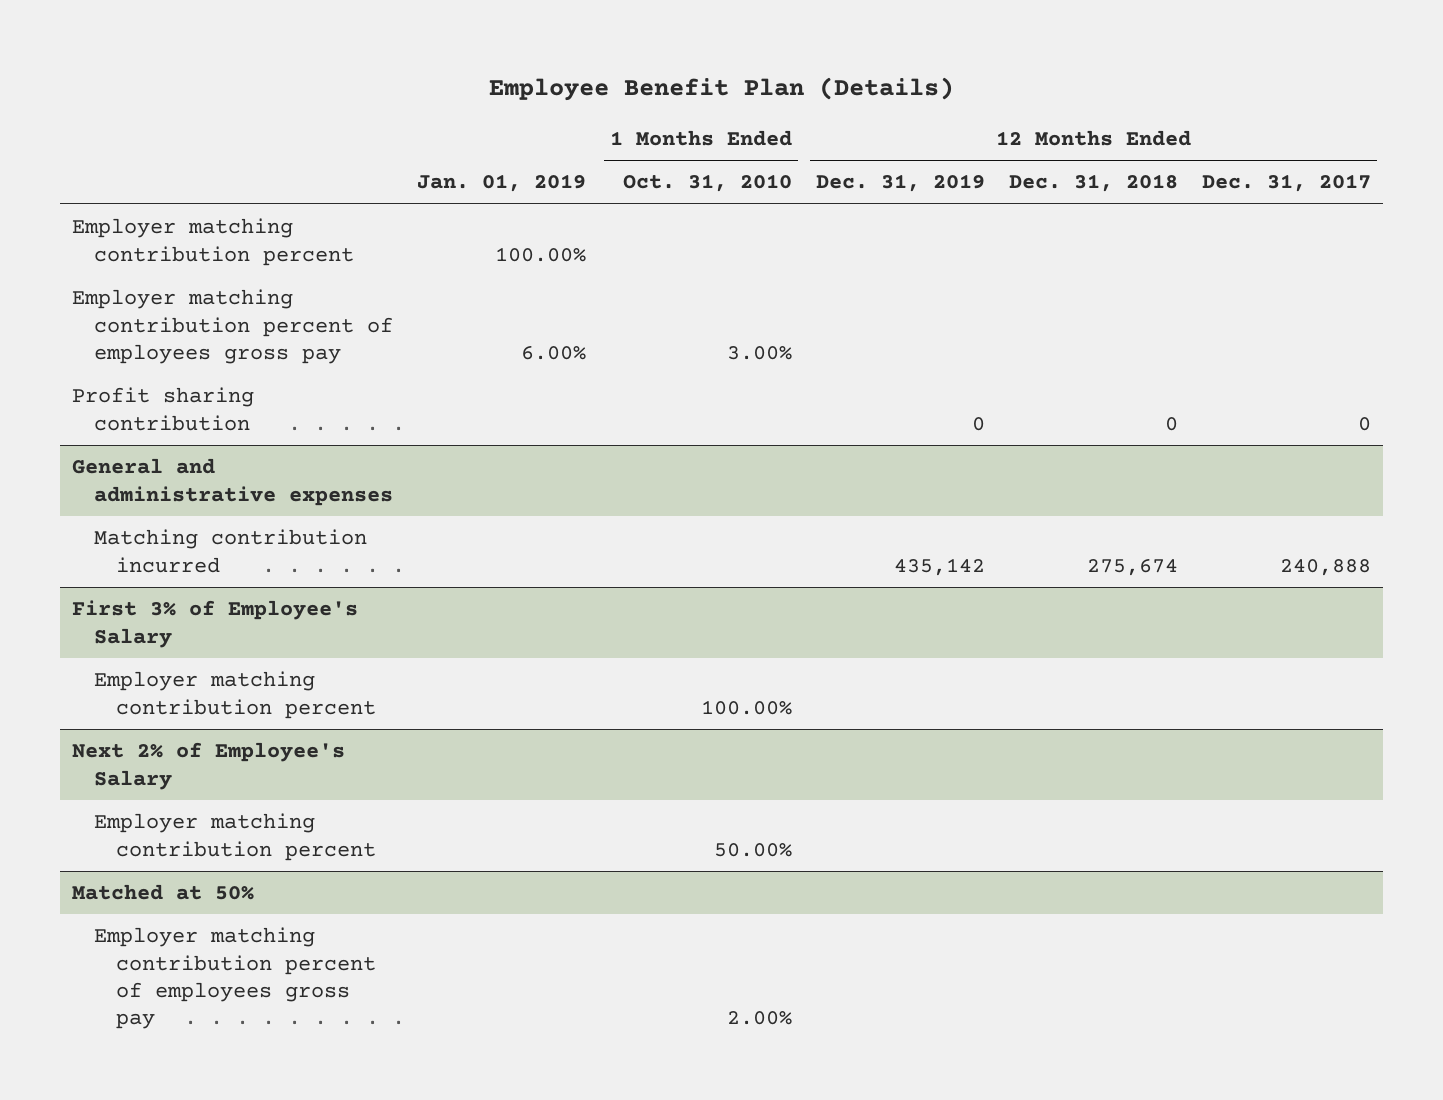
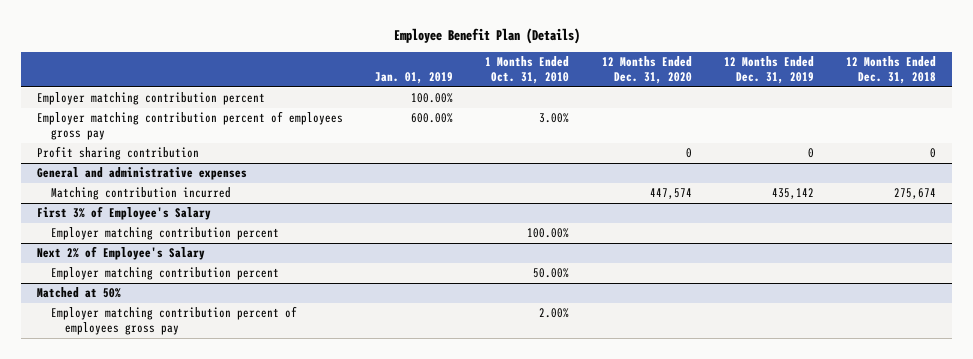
- | Jan. 01, 2019 | 1 Months Ended Oct. 31, 2010 | 12 Months Ended Dec. 31, 2019 | 12 Months Ended Dec. 31, 2018 | 12 Months Ended Dec. 31, 2017
+ | Jan. 01, 2019 | 1 Months Ended Oct. 31, 2010 | 12 Months Ended Dec. 31, 2020 | 12 Months Ended Dec. 31, 2019 | 12 Months Ended Dec. 31, 2018
- Employer matching contribution percent of employees gross pay | 6.00% | 3.00% | | |
+ Employer matching contribution percent of employees gross pay | 600.00% | 3.00% | | |

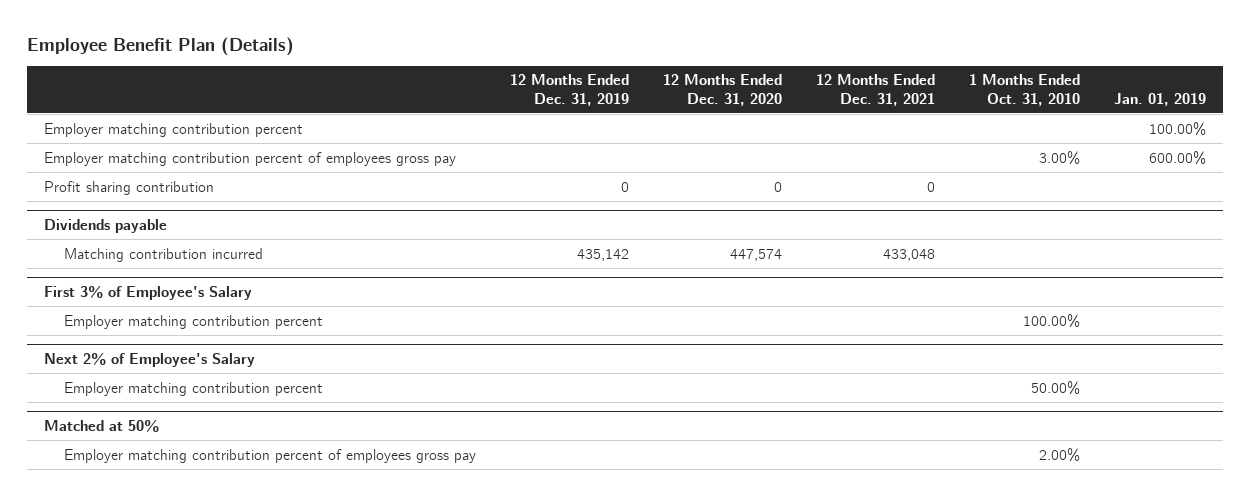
- | Jan. 01, 2019 | 1 Months Ended Oct. 31, 2010 | 12 Months Ended Dec. 31, 2020 | 12 Months Ended Dec. 31, 2019 | 12 Months Ended Dec. 31, 2018
+ | 12 Months Ended Dec. 31, 2019 | 12 Months Ended Dec. 31, 2020 | 12 Months Ended Dec. 31, 2021 | 1 Months Ended Oct. 31, 2010 | Jan. 01, 2019
- General and administrative expenses
+ Dividends payable

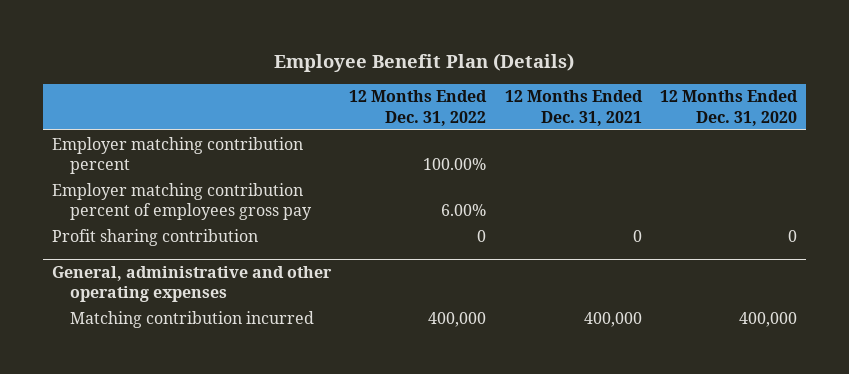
- | 12 Months Ended Dec. 31, 2019 | 12 Months Ended Dec. 31, 2020 | 12 Months Ended Dec. 31, 2021 | 1 Months Ended Oct. 31, 2010 | Jan. 01, 2019
+ | 12 Months Ended Dec. 31, 2022 | 12 Months Ended Dec. 31, 2021 | 12 Months Ended Dec. 31, 2020
- Dividends payable
- Matching contribution incurred | 435,142 | 447,574 | 433,048 | |
- First 3% of Employee's Salary
- Employer matching contribution percent | | | | 100.00% |
- Next 2% of Employee's Salary
- Employer matching contribution percent | | | | 50.00% |
- Matched at 50%
- Employer matching contribution percent of employees gross pay | | | | 2.00% |
+ General, administrative and other operating expenses
+ Matching contribution incurred | 400,000 | 400,000 | 400,000

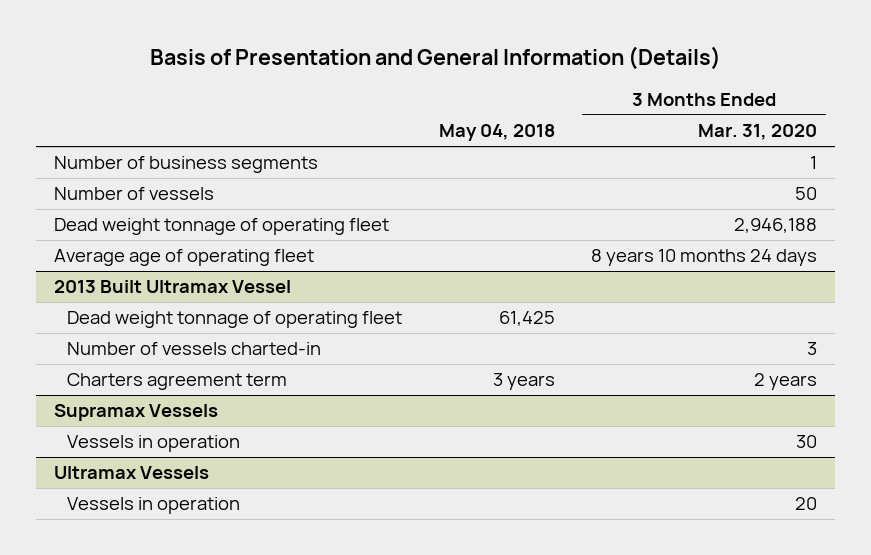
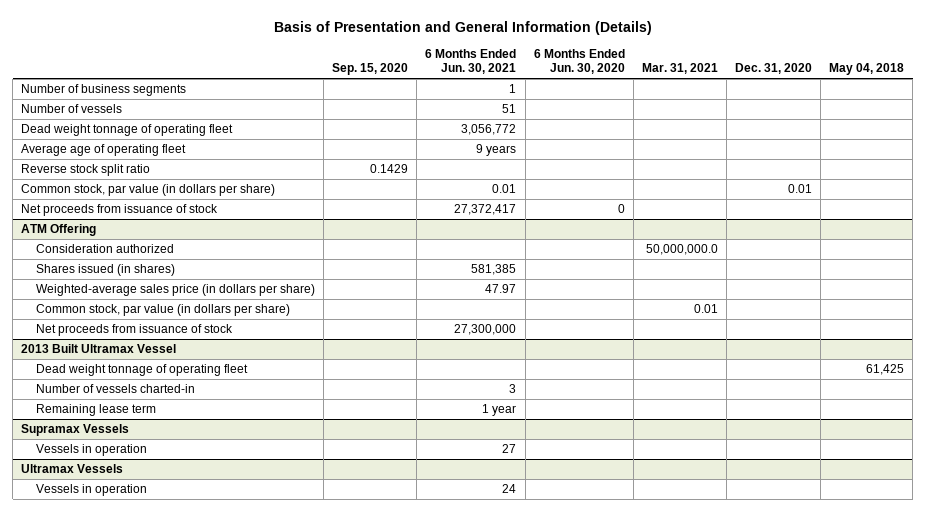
- | May 04, 2018 | 3 Months Ended Mar. 31, 2020
+ | Sep. 15, 2020 | 6 Months Ended Jun. 30, 2021 | 6 Months Ended Jun. 30, 2020 | Mar. 31, 2021 | Dec. 31, 2020 | May 04, 2018
+ Reverse stock split ratio | 0.1429 | | | | |
+ Common stock, par value (in dollars per share) | | 0.01 | | | 0.01 |
+ Net proceeds from issuance of stock | | 27,372,417 | 0 | | |
+ ATM Offering
+ Consideration authorized | | | | 50,000,000.0 | |
+ Shares issued (in shares) | | 581,385 | | | |
+ Weighted-average sales price (in dollars per share) | | 47.97 | | | |
+ Common stock, par value (in dollars per share) | | | | 0.01 | |
+ Net proceeds from issuance of stock | | 27,300,000 | | | |
@ 2013 Built Ultramax Vessel
- Charters agreement term | 3 years | 2 years
+ Remaining lease term | | 1 year | | | |

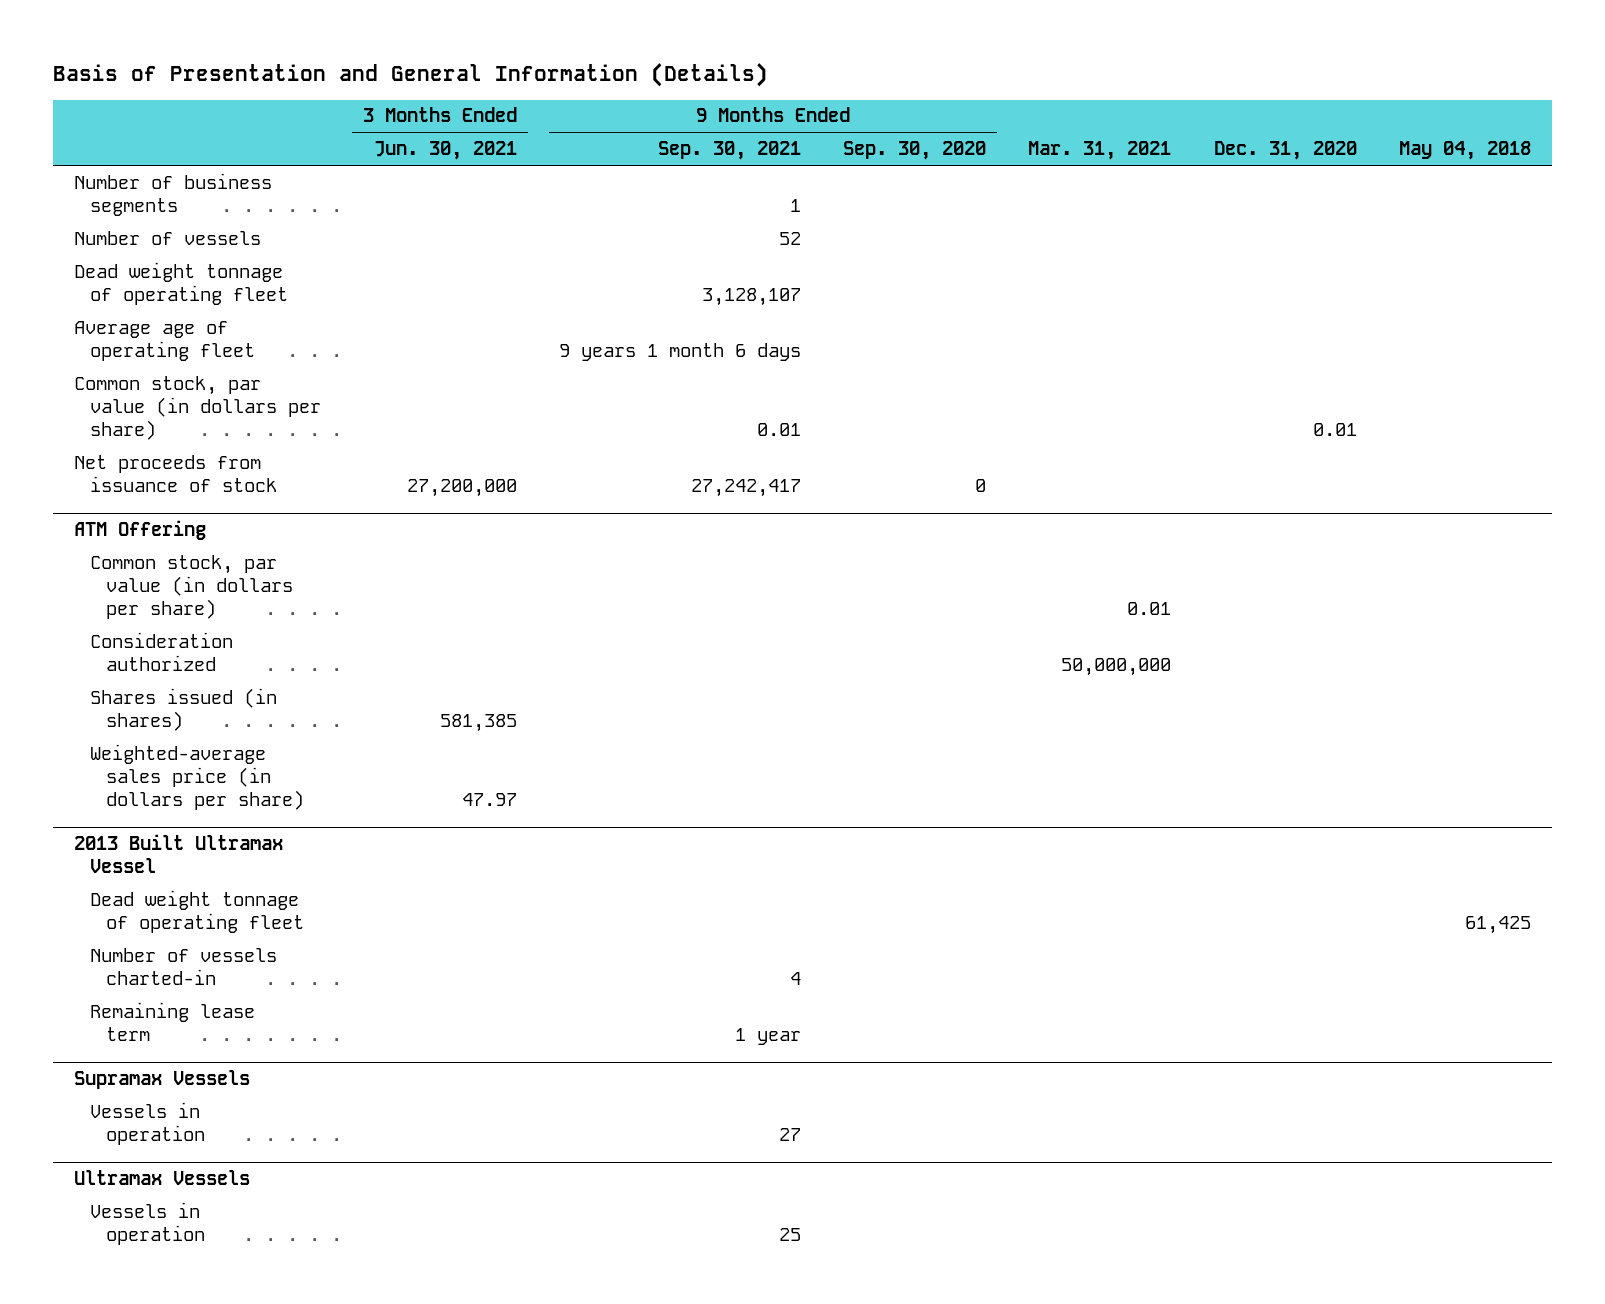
- | Sep. 15, 2020 | 6 Months Ended Jun. 30, 2021 | 6 Months Ended Jun. 30, 2020 | Mar. 31, 2021 | Dec. 31, 2020 | May 04, 2018
+ | 3 Months Ended Jun. 30, 2021 | 9 Months Ended Sep. 30, 2021 | 9 Months Ended Sep. 30, 2020 | Mar. 31, 2021 | Dec. 31, 2020 | May 04, 2018
- Reverse stock split ratio | 0.1429 | | | | |
@ ATM Offering
- Consideration authorized | | | | 50,000,000.0 | |
moved up: Common stock, par value (in dollars per share) | | | | 0.01 | |
+ Consideration authorized | | | | 50,000,000 | |
- Net proceeds from issuance of stock | | 27,300,000 | | | |

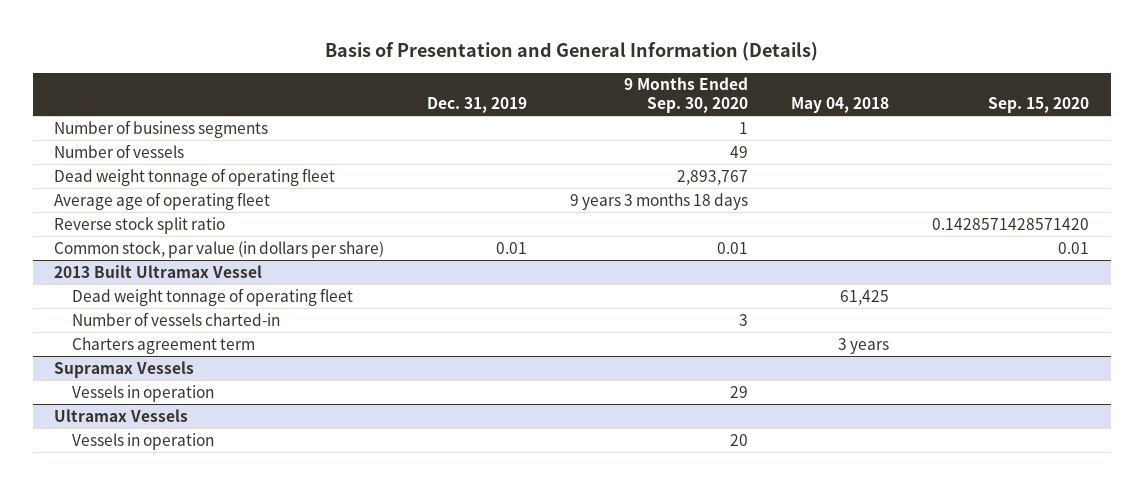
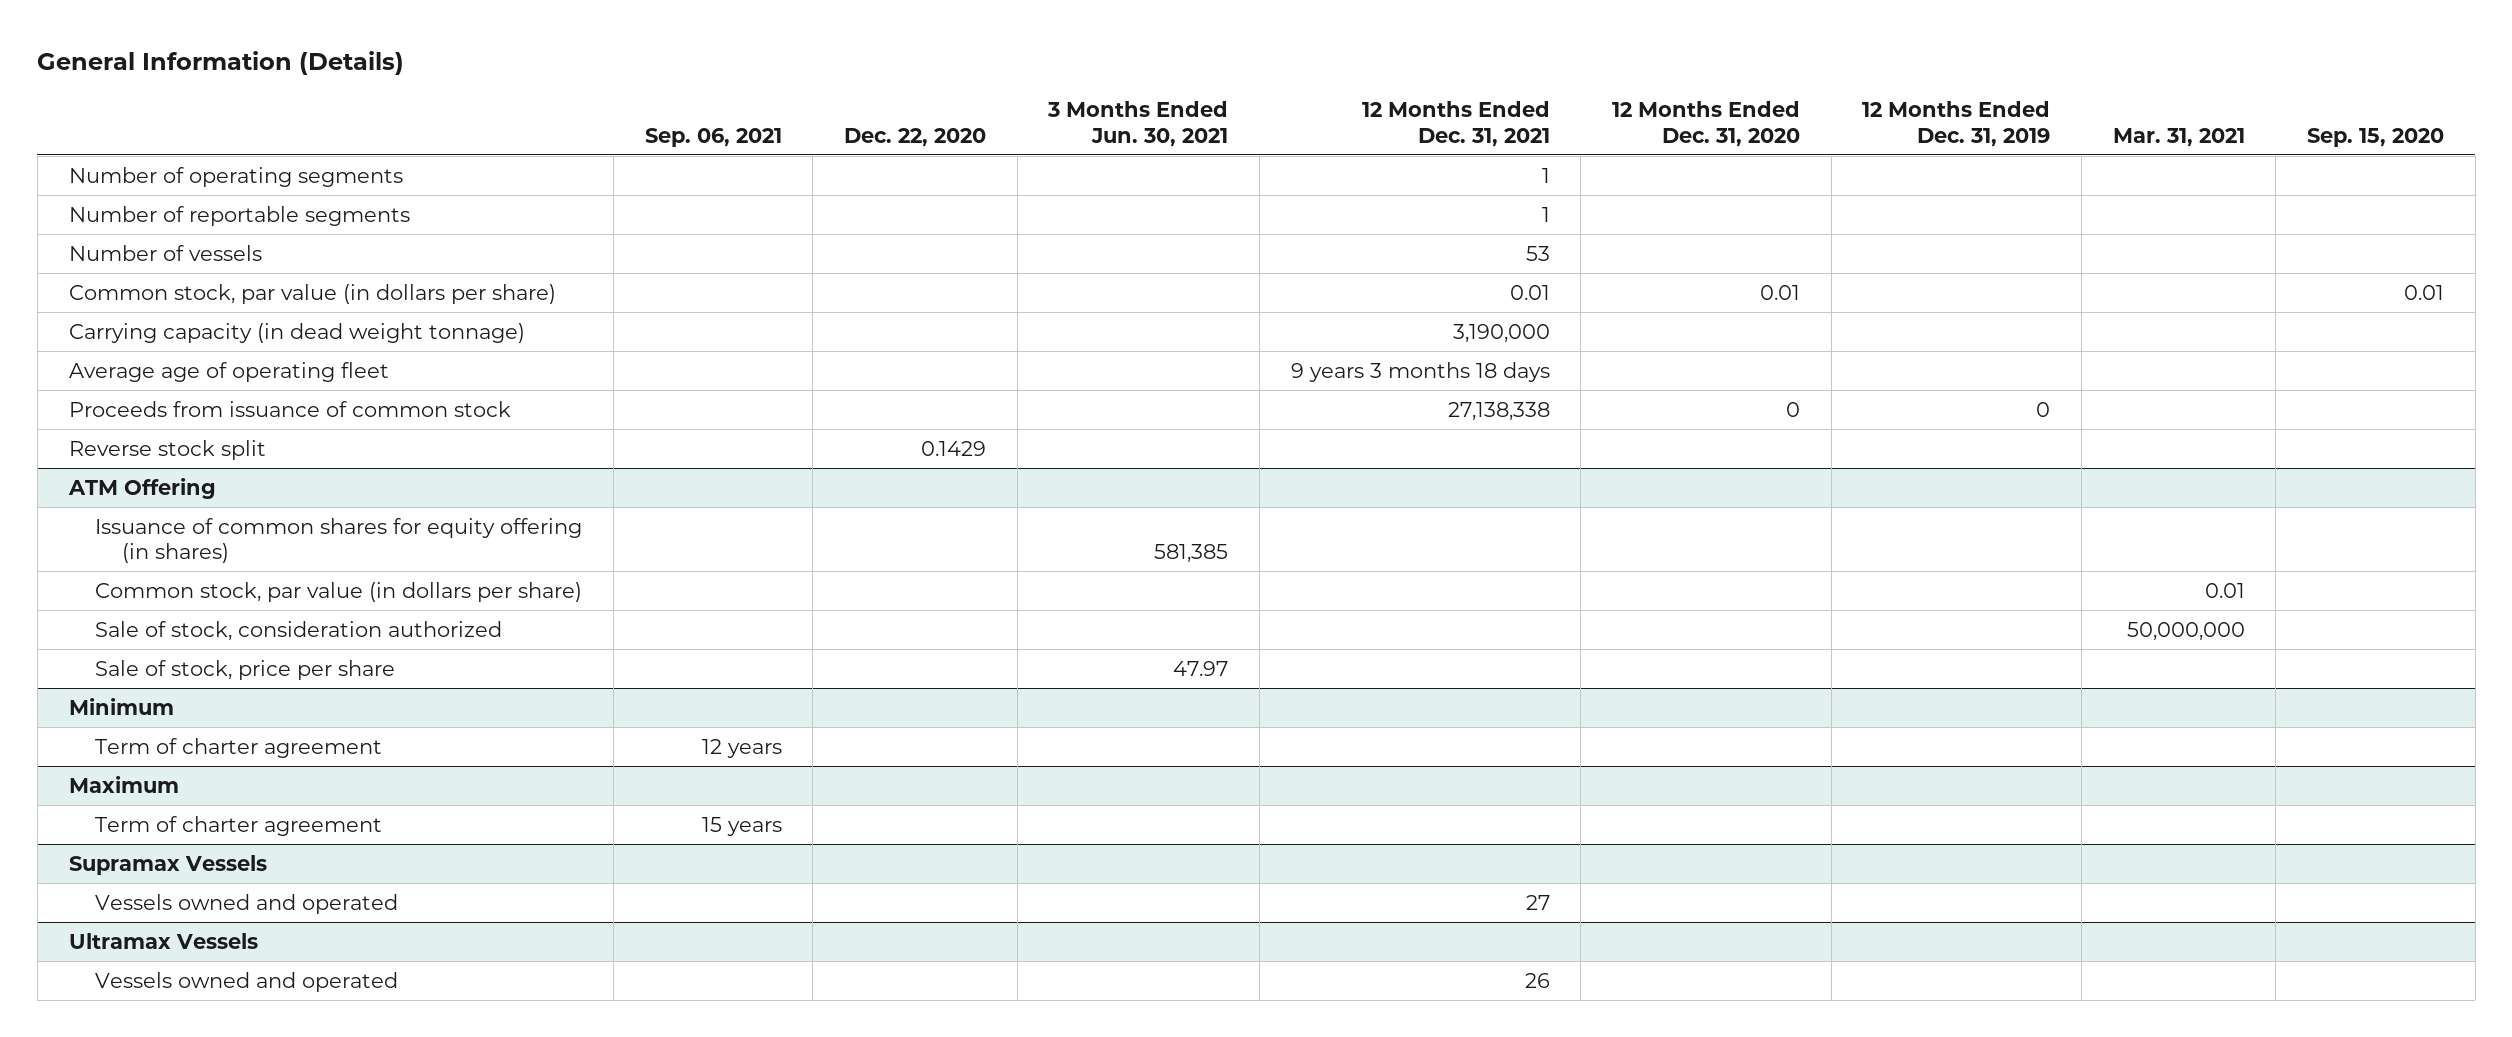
- Basis of Presentation and General Information (Details)
+ General Information (Details)
- | Dec. 31, 2019 | 9 Months Ended Sep. 30, 2020 | May 04, 2018 | Sep. 15, 2020
+ | Sep. 06, 2021 | Dec. 22, 2020 | 3 Months Ended Jun. 30, 2021 | 12 Months Ended Dec. 31, 2021 | 12 Months Ended Dec. 31, 2020 | 12 Months Ended Dec. 31, 2019 | Mar. 31, 2021 | Sep. 15, 2020
- Number of business segments | | 1 | |
+ Number of operating segments | | | | 1 | | | |
+ Number of reportable segments | | | | 1 | | | |
- Dead weight tonnage of operating fleet | | 2,893,767 | |
- Reverse stock split ratio | | | | 0.1428571428571420
- 2013 Built Ultramax Vessel
- Dead weight tonnage of operating fleet | | | 61,425 |
- Number of vessels charted-in | | 3 | |
- Charters agreement term | | | 3 years |
+ Carrying capacity (in dead weight tonnage) | | | | 3,190,000 | | | |
moved down: Average age of operating fleet | | | | 9 years 3 months 18 days | | | |
+ Proceeds from issuance of common stock | | | | 27,138,338 | 0 | 0 | |
+ Reverse stock split | | 0.1429 | | | | | |
+ ATM Offering
+ Issuance of common shares for equity offering (in shares) | | | 581,385 | | | | |
+ Common stock, par value (in dollars per share) | | | | | | | 0.01 |
+ Sale of stock, consideration authorized | | | | | | | 50,000,000 |
+ Sale of stock, price per share | | | 47.97 | | | | |
+ Minimum
+ Term of charter agreement | 12 years | | | | | | |
+ Maximum
+ Term of charter agreement | 15 years | | | | | | |
@ Supramax Vessels
- Vessels in operation | | 29 | |
+ Vessels owned and operated | | | | 27 | | | |
@ Ultramax Vessels
- Vessels in operation | | 20 | |
+ Vessels owned and operated | | | | 26 | | | |

